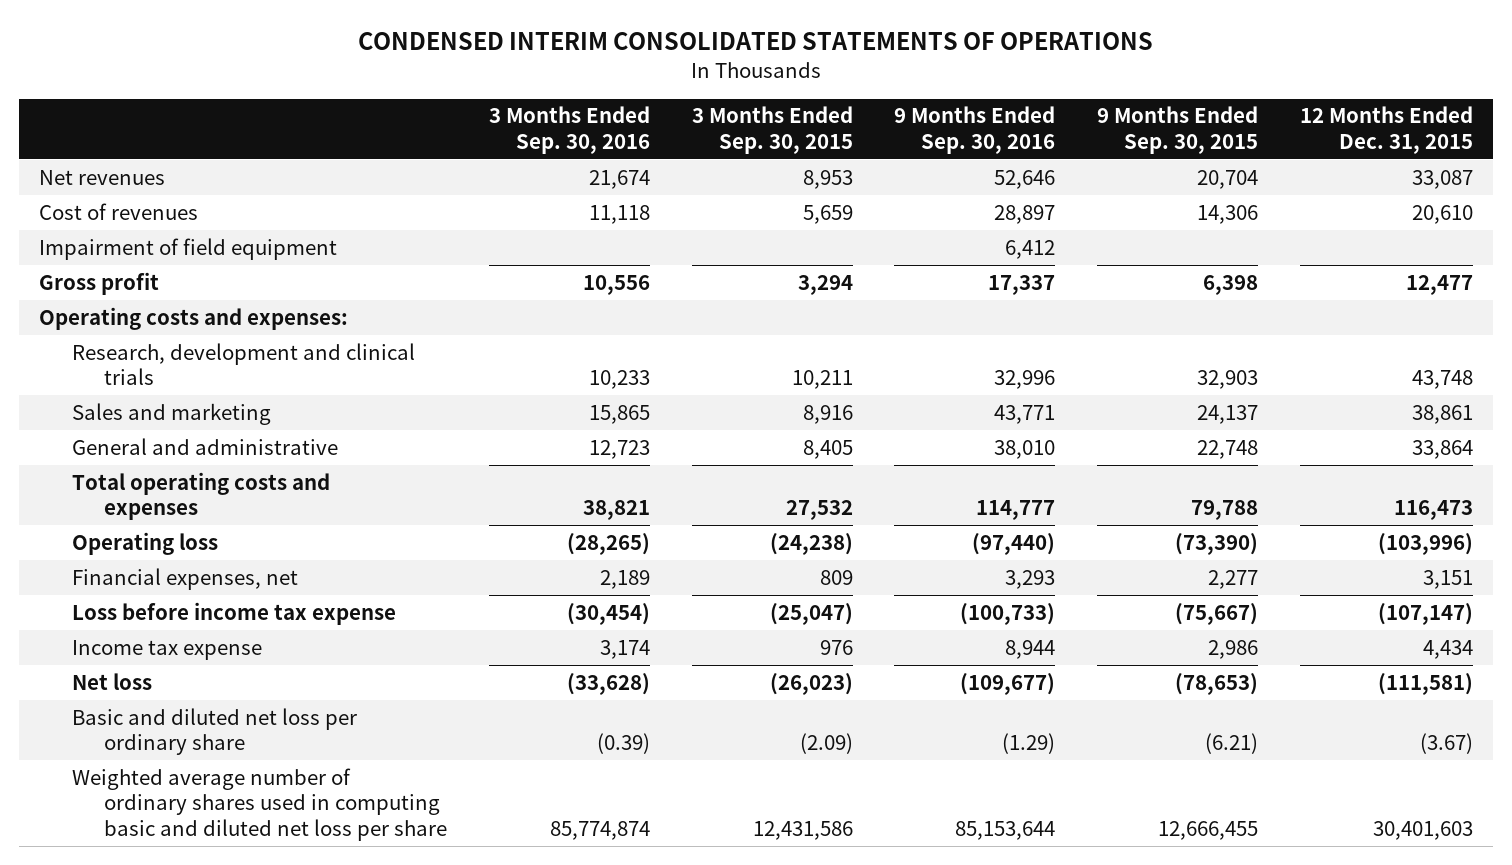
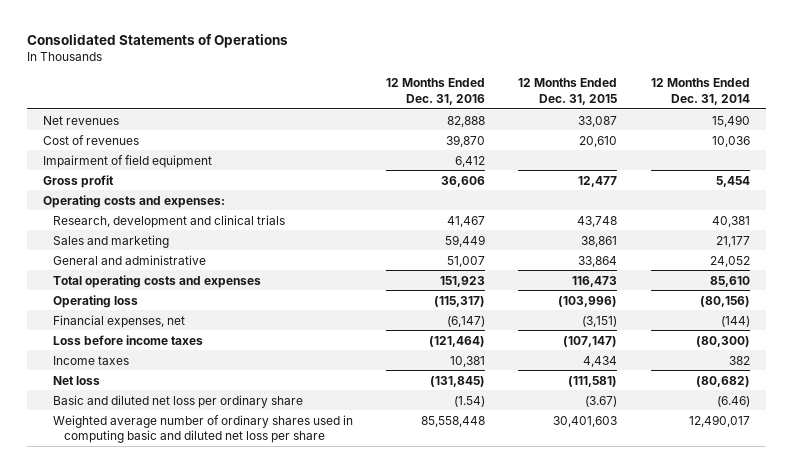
- CONDENSED INTERIM CONSOLIDATED STATEMENTS OF OPERATIONS
+ Consolidated Statements of Operations
- | 3 Months Ended Sep. 30, 2016 | 3 Months Ended Sep. 30, 2015 | 9 Months Ended Sep. 30, 2016 | 9 Months Ended Sep. 30, 2015 | 12 Months Ended Dec. 31, 2015
+ | 12 Months Ended Dec. 31, 2016 | 12 Months Ended Dec. 31, 2015 | 12 Months Ended Dec. 31, 2014
- Financial expenses, net | 2,189 | 809 | 3,293 | 2,277 | 3,151
- Loss before income tax expense | (30,454) | (25,047) | (100,733) | (75,667) | (107,147)
- Income tax expense | 3,174 | 976 | 8,944 | 2,986 | 4,434
+ Financial expenses, net | (6,147) | (3,151) | (144)
+ Loss before income taxes | (121,464) | (107,147) | (80,300)
+ Income taxes | 10,381 | 4,434 | 382

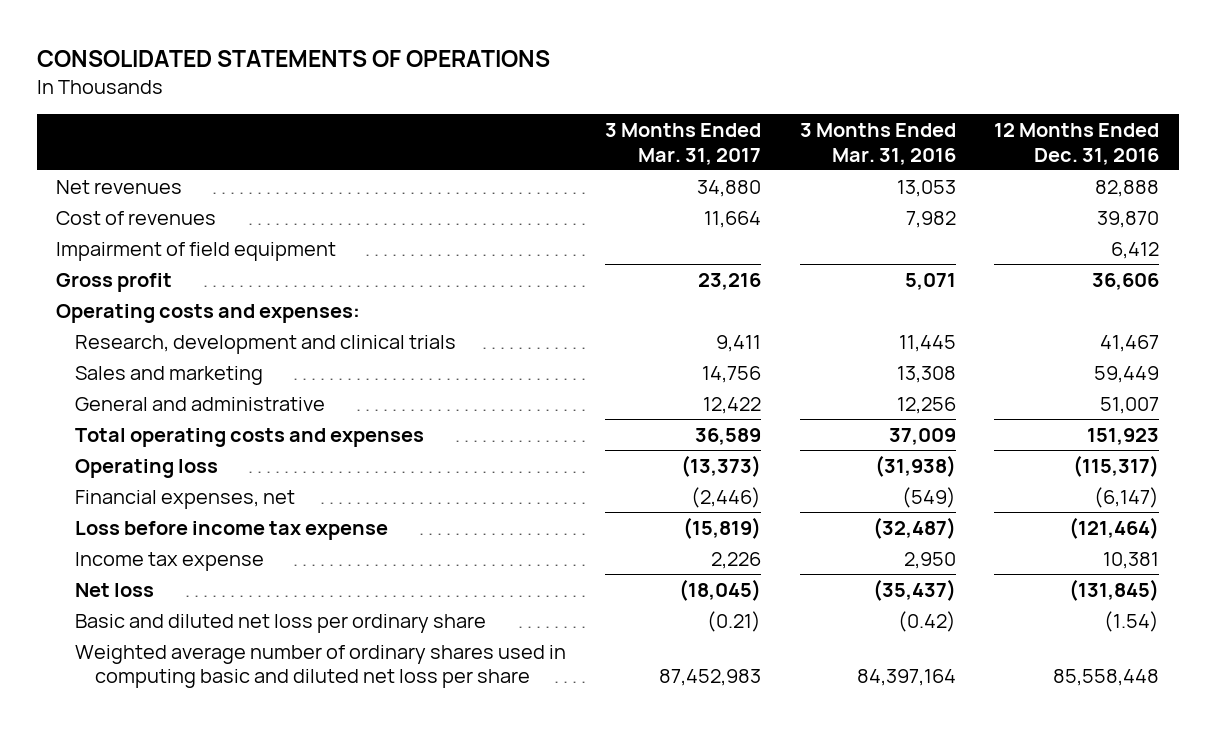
- Consolidated Statements of Operations
+ CONSOLIDATED STATEMENTS OF OPERATIONS
- | 12 Months Ended Dec. 31, 2016 | 12 Months Ended Dec. 31, 2015 | 12 Months Ended Dec. 31, 2014
+ | 3 Months Ended Mar. 31, 2017 | 3 Months Ended Mar. 31, 2016 | 12 Months Ended Dec. 31, 2016
- Loss before income taxes | (121,464) | (107,147) | (80,300)
- Income taxes | 10,381 | 4,434 | 382
+ Loss before income tax expense | (15,819) | (32,487) | (121,464)
+ Income tax expense | 2,226 | 2,950 | 10,381

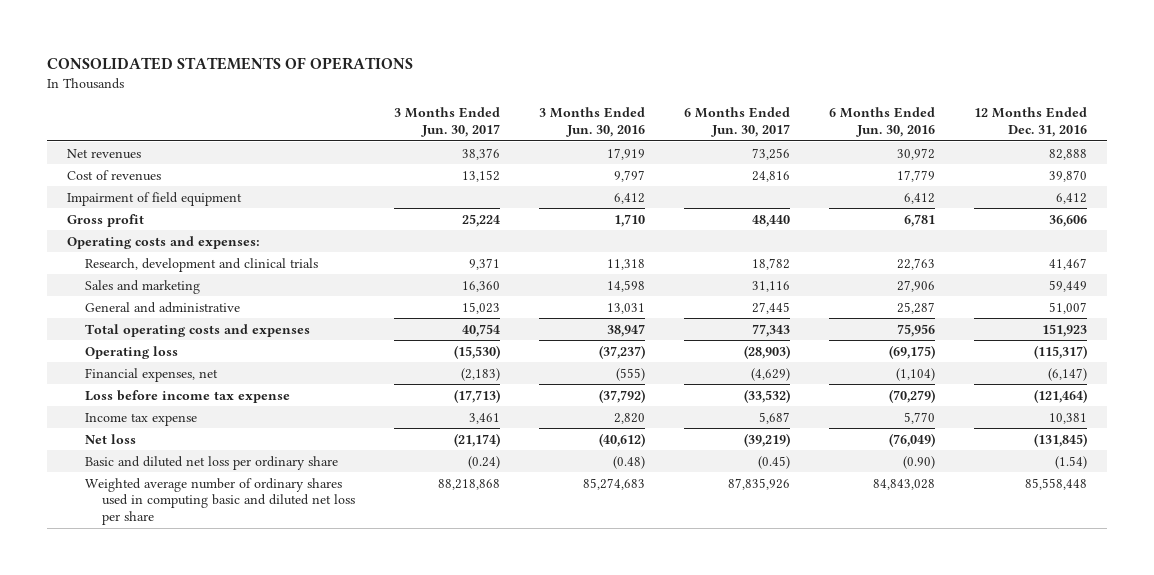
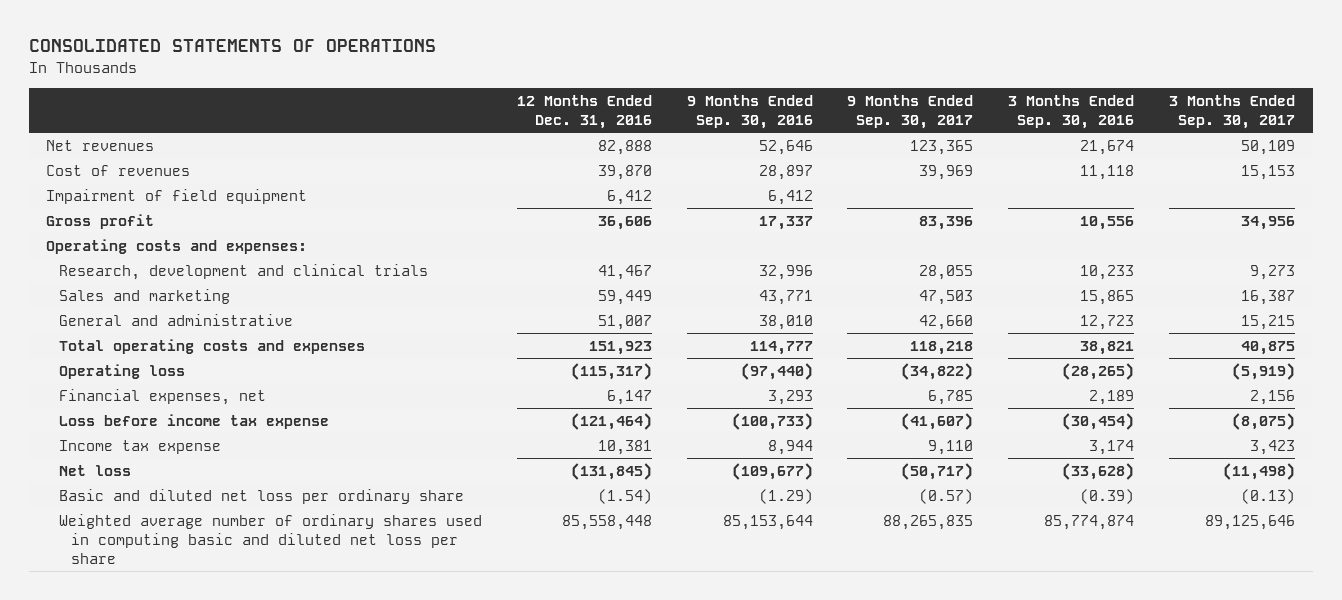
- | 3 Months Ended Jun. 30, 2017 | 3 Months Ended Jun. 30, 2016 | 6 Months Ended Jun. 30, 2017 | 6 Months Ended Jun. 30, 2016 | 12 Months Ended Dec. 31, 2016
+ | 12 Months Ended Dec. 31, 2016 | 9 Months Ended Sep. 30, 2016 | 9 Months Ended Sep. 30, 2017 | 3 Months Ended Sep. 30, 2016 | 3 Months Ended Sep. 30, 2017
- Financial expenses, net | (2,183) | (555) | (4,629) | (1,104) | (6,147)
+ Financial expenses, net | 6,147 | 3,293 | 6,785 | 2,189 | 2,156

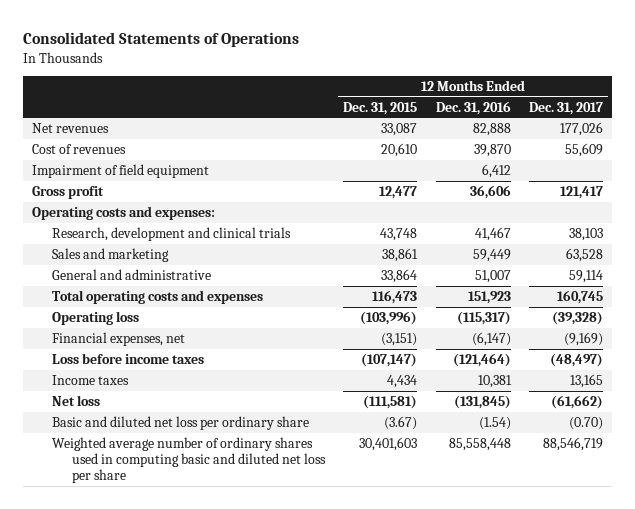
- CONSOLIDATED STATEMENTS OF OPERATIONS
+ Consolidated Statements of Operations
- | 12 Months Ended Dec. 31, 2016 | 9 Months Ended Sep. 30, 2016 | 9 Months Ended Sep. 30, 2017 | 3 Months Ended Sep. 30, 2016 | 3 Months Ended Sep. 30, 2017
+ | 12 Months Ended Dec. 31, 2015 | 12 Months Ended Dec. 31, 2016 | 12 Months Ended Dec. 31, 2017
- Financial expenses, net | 6,147 | 3,293 | 6,785 | 2,189 | 2,156
- Loss before income tax expense | (121,464) | (100,733) | (41,607) | (30,454) | (8,075)
- Income tax expense | 10,381 | 8,944 | 9,110 | 3,174 | 3,423
+ Financial expenses, net | (3,151) | (6,147) | (9,169)
+ Loss before income taxes | (107,147) | (121,464) | (48,497)
+ Income taxes | 4,434 | 10,381 | 13,165

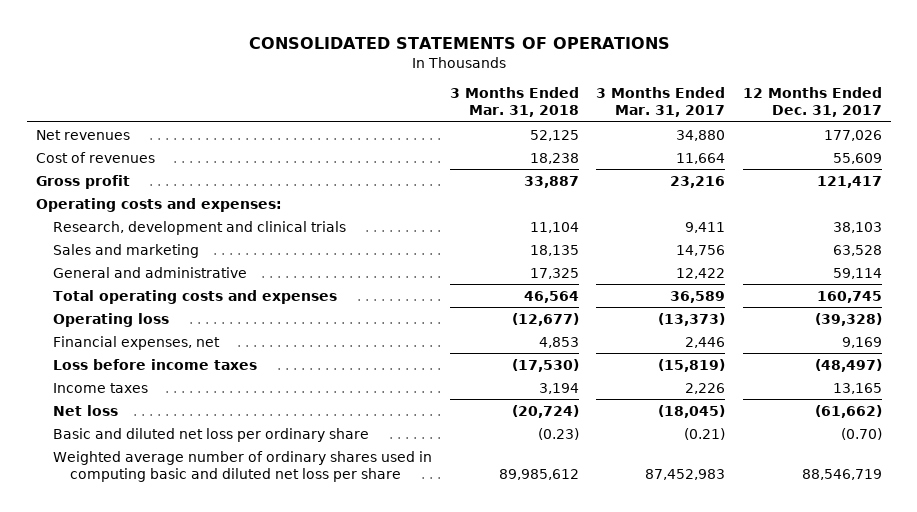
- Consolidated Statements of Operations
+ CONSOLIDATED STATEMENTS OF OPERATIONS
- | 12 Months Ended Dec. 31, 2015 | 12 Months Ended Dec. 31, 2016 | 12 Months Ended Dec. 31, 2017
+ | 3 Months Ended Mar. 31, 2018 | 3 Months Ended Mar. 31, 2017 | 12 Months Ended Dec. 31, 2017
- Impairment of field equipment | | 6,412 |
- Financial expenses, net | (3,151) | (6,147) | (9,169)
+ Financial expenses, net | 4,853 | 2,446 | 9,169

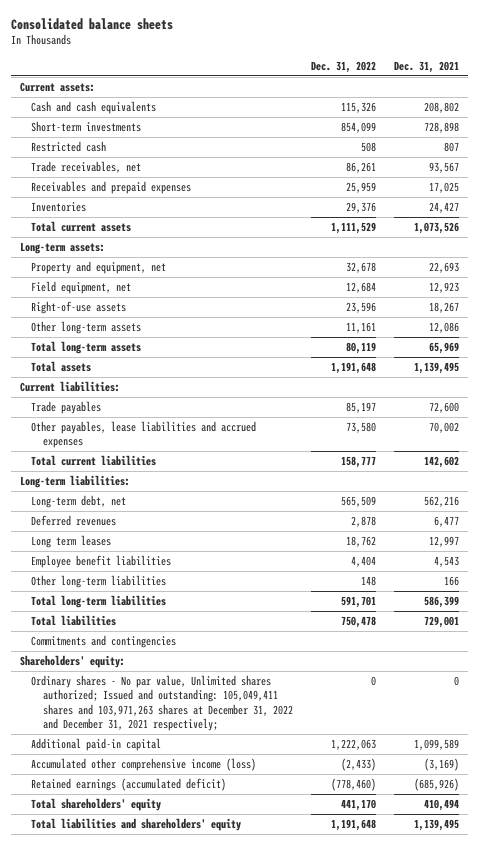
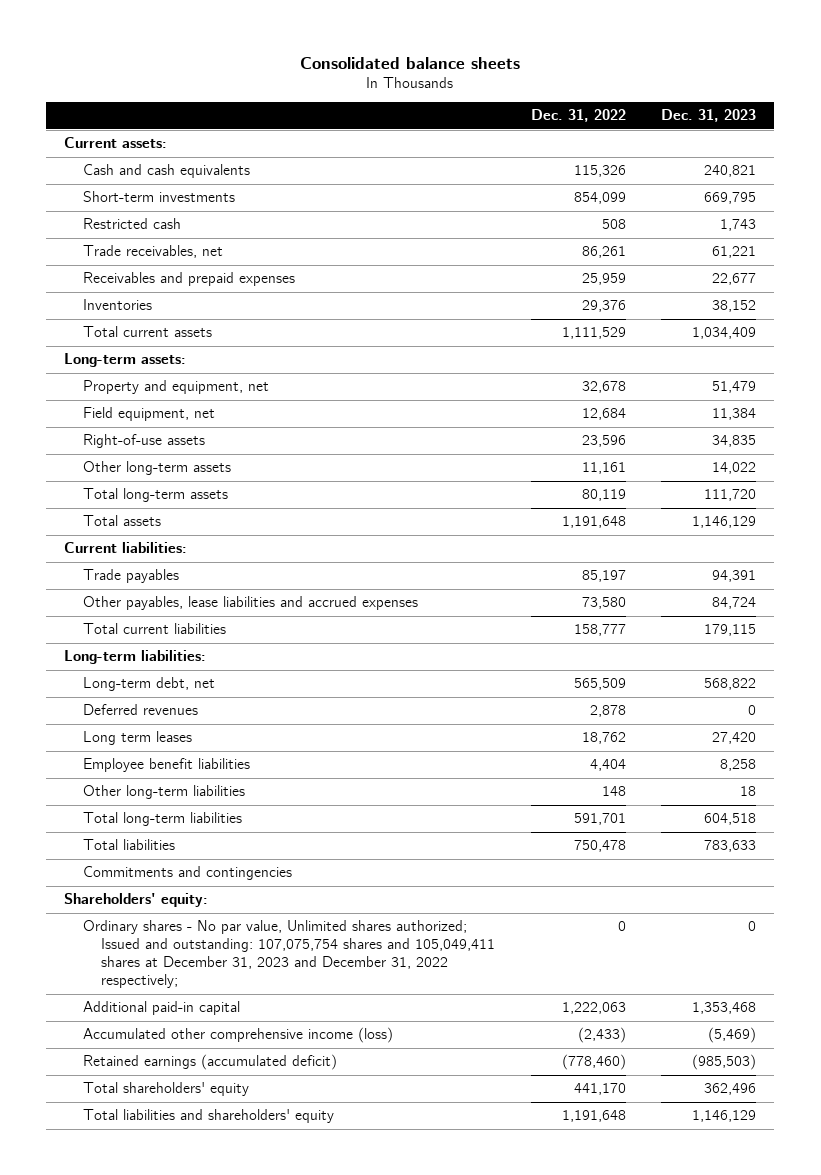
- | Dec. 31, 2022 | Dec. 31, 2021
+ | Dec. 31, 2022 | Dec. 31, 2023
- Ordinary shares - No par value, Unlimited shares authorized; Issued and outstanding: 105,049,411 shares and 103,971,263 shares at December 31, 2022 and December 31, 2021 respectively; | 0 | 0
+ Ordinary shares - No par value, Unlimited shares authorized; Issued and outstanding: 107,075,754 shares and 105,049,411 shares at December 31, 2023 and December 31, 2022 respectively; | 0 | 0

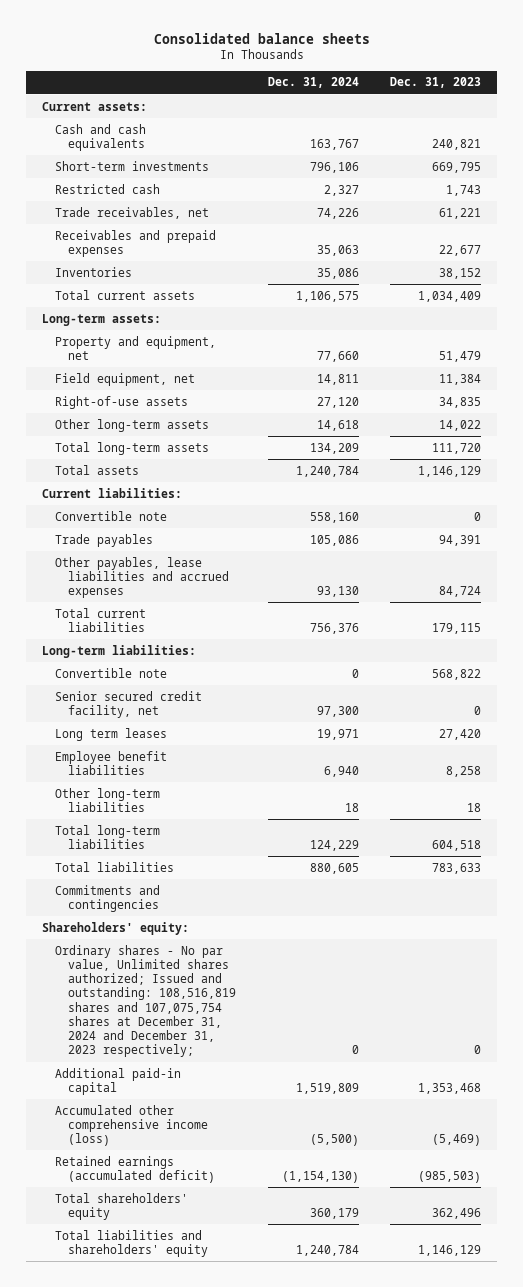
- | Dec. 31, 2022 | Dec. 31, 2023
+ | Dec. 31, 2024 | Dec. 31, 2023
+ Convertible note | 558,160 | 0
- Long-term debt, net | 565,509 | 568,822
- Deferred revenues | 2,878 | 0
+ Convertible note | 0 | 568,822
+ Senior secured credit facility, net | 97,300 | 0
- Ordinary shares - No par value, Unlimited shares authorized; Issued and outstanding: 107,075,754 shares and 105,049,411 shares at December 31, 2023 and December 31, 2022 respectively; | 0 | 0
+ Ordinary shares - No par value, Unlimited shares authorized; Issued and outstanding: 108,516,819 shares and 107,075,754 shares at December 31, 2024 and December 31, 2023 respectively; | 0 | 0

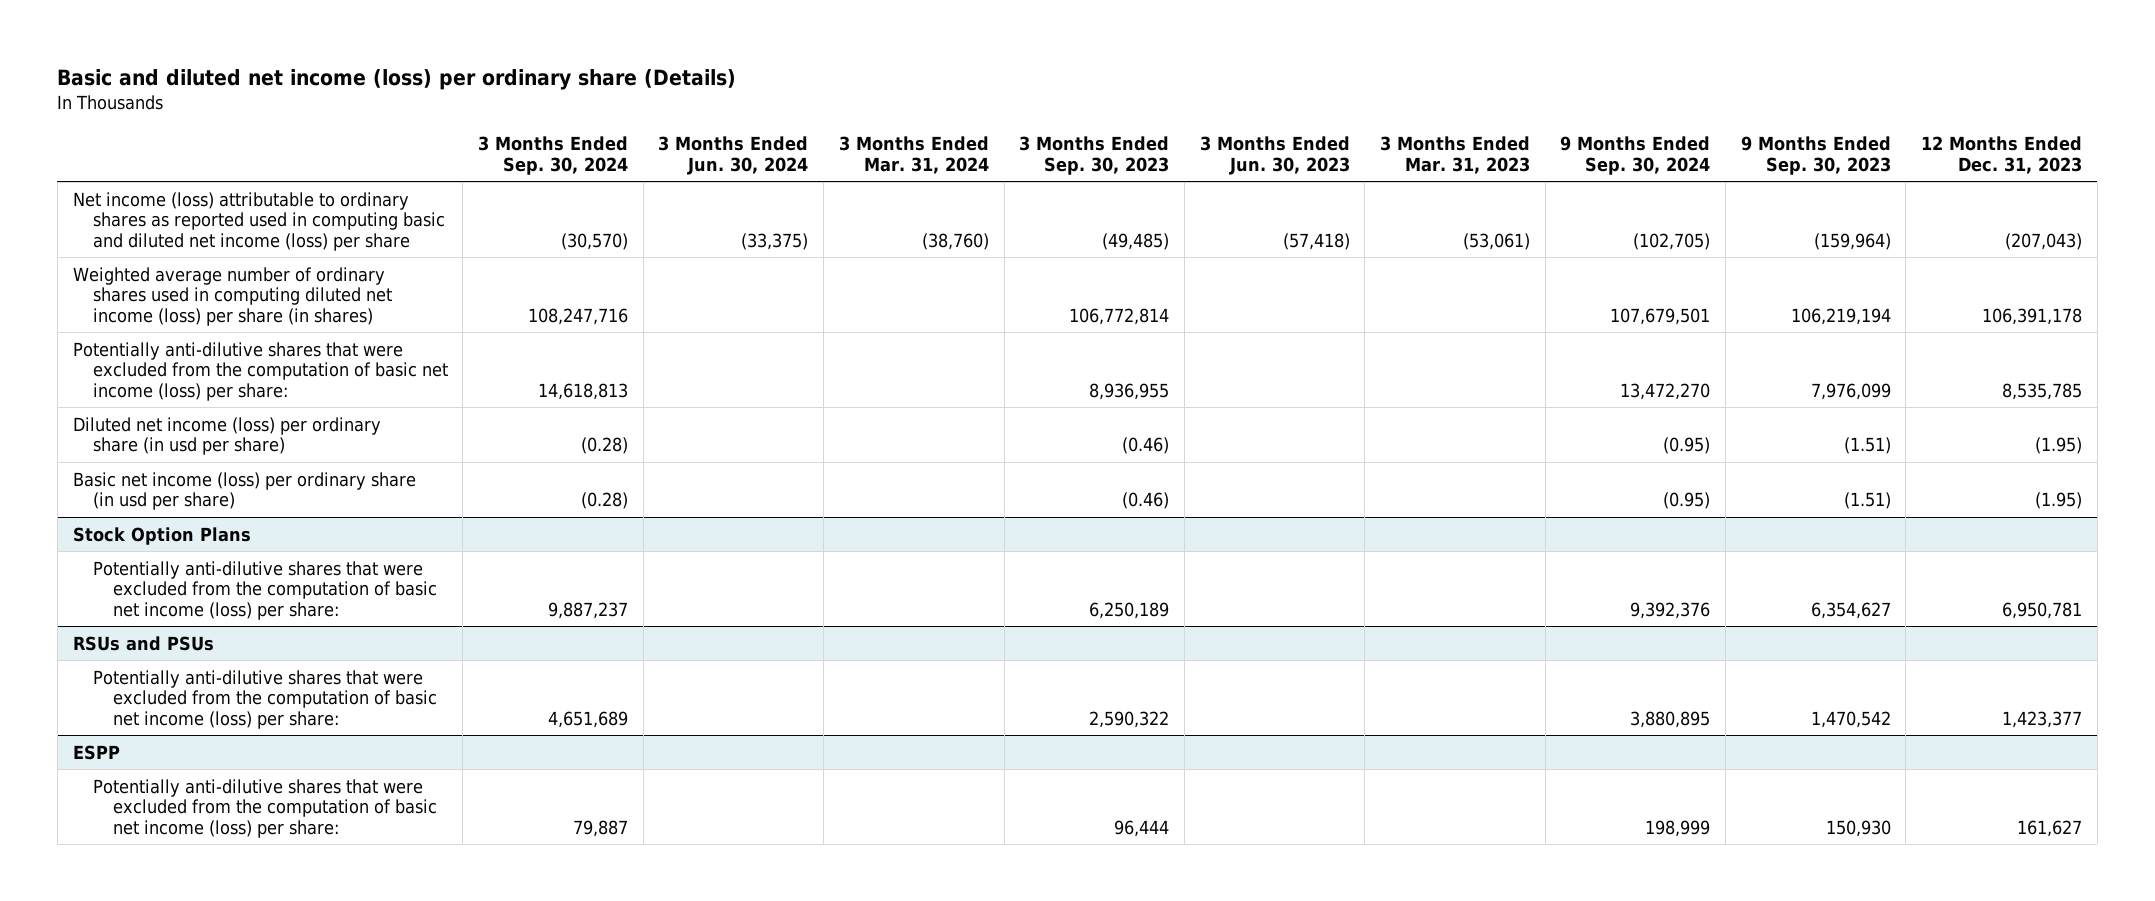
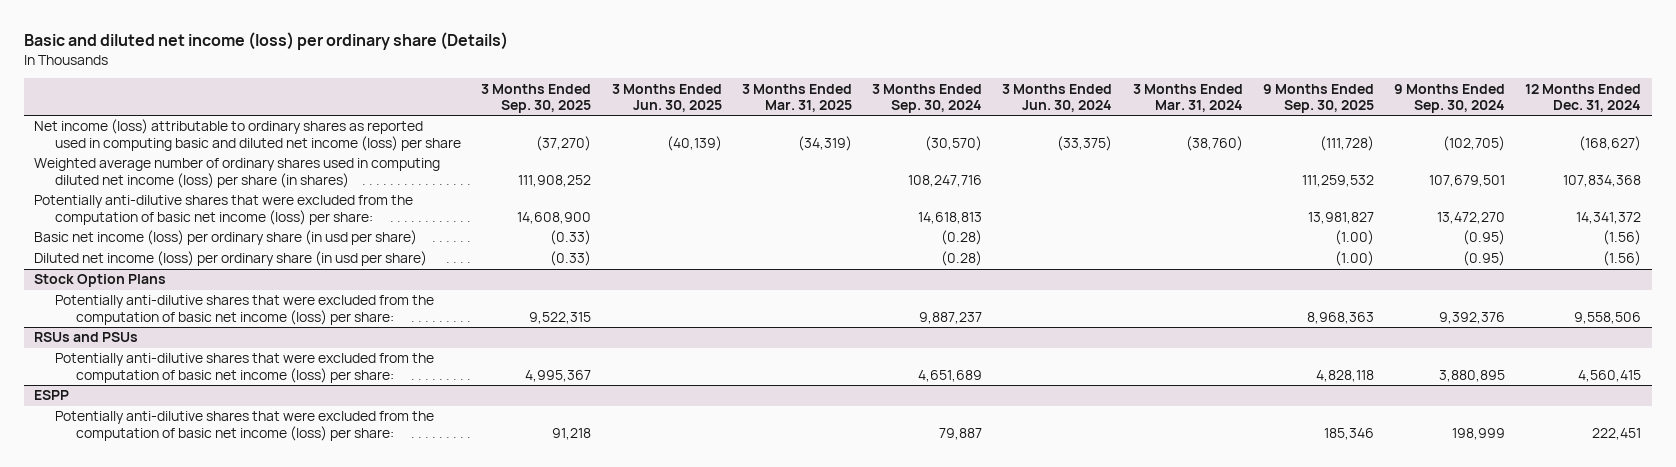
- | 3 Months Ended Sep. 30, 2024 | 3 Months Ended Jun. 30, 2024 | 3 Months Ended Mar. 31, 2024 | 3 Months Ended Sep. 30, 2023 | 3 Months Ended Jun. 30, 2023 | 3 Months Ended Mar. 31, 2023 | 9 Months Ended Sep. 30, 2024 | 9 Months Ended Sep. 30, 2023 | 12 Months Ended Dec. 31, 2023
+ | 3 Months Ended Sep. 30, 2025 | 3 Months Ended Jun. 30, 2025 | 3 Months Ended Mar. 31, 2025 | 3 Months Ended Sep. 30, 2024 | 3 Months Ended Jun. 30, 2024 | 3 Months Ended Mar. 31, 2024 | 9 Months Ended Sep. 30, 2025 | 9 Months Ended Sep. 30, 2024 | 12 Months Ended Dec. 31, 2024
moved down: Diluted net income (loss) per ordinary share (in usd per share) | (0.33) | | | (0.28) | | | (1.00) | (0.95) | (1.56)

